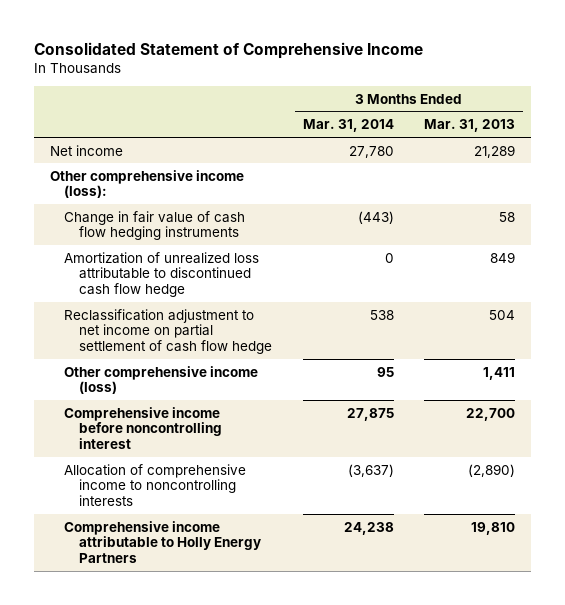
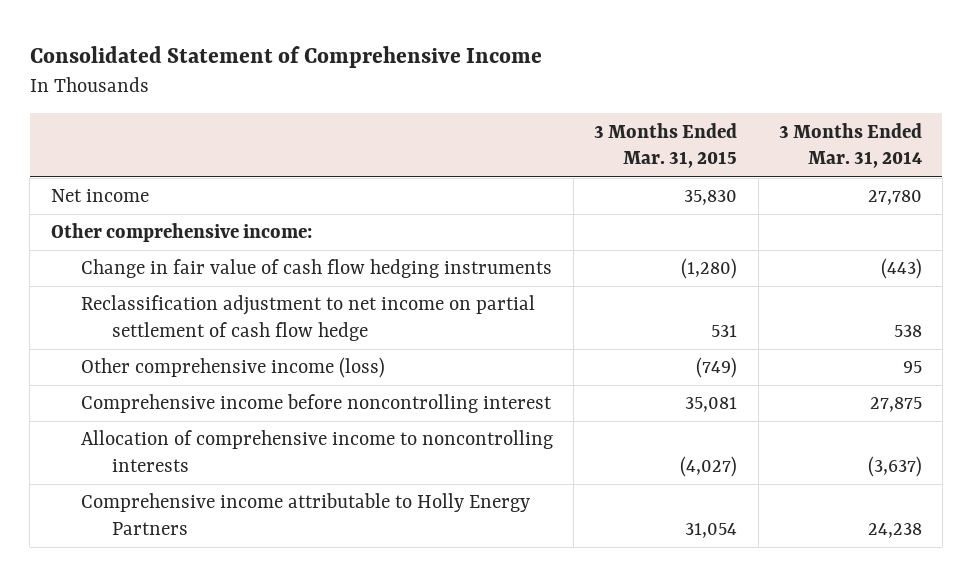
- | 3 Months Ended Mar. 31, 2014 | 3 Months Ended Mar. 31, 2013
+ | 3 Months Ended Mar. 31, 2015 | 3 Months Ended Mar. 31, 2014
- Other comprehensive income (loss):
+ Other comprehensive income:
- Amortization of unrealized loss attributable to discontinued cash flow hedge | 0 | 849

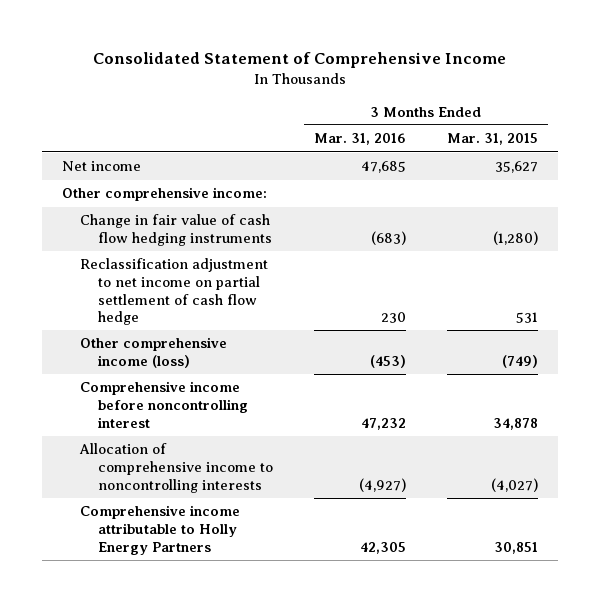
- | 3 Months Ended Mar. 31, 2015 | 3 Months Ended Mar. 31, 2014
+ | 3 Months Ended Mar. 31, 2016 | 3 Months Ended Mar. 31, 2015
- Net income | 35,830 | 27,780
+ Net income | 47,685 | 35,627
- Comprehensive income before noncontrolling interest | 35,081 | 27,875
+ Comprehensive income before noncontrolling interest | 47,232 | 34,878
- Comprehensive income attributable to Holly Energy Partners | 31,054 | 24,238
+ Comprehensive income attributable to Holly Energy Partners | 42,305 | 30,851

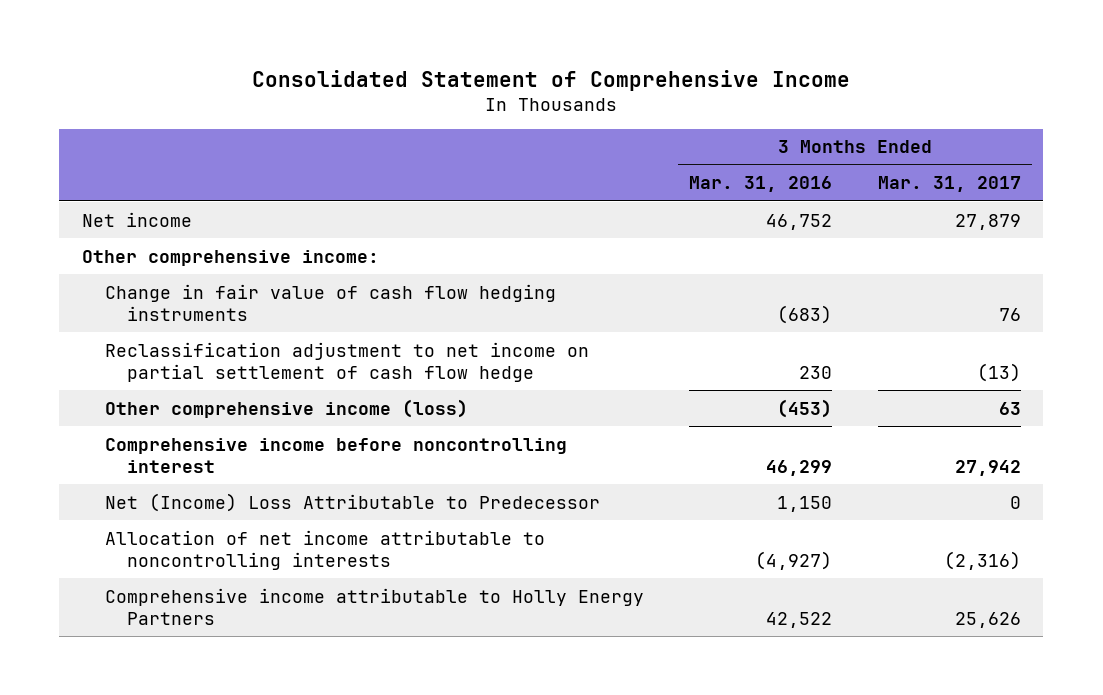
- | 3 Months Ended Mar. 31, 2016 | 3 Months Ended Mar. 31, 2015
+ | 3 Months Ended Mar. 31, 2016 | 3 Months Ended Mar. 31, 2017
- Net income | 47,685 | 35,627
+ Net income | 46,752 | 27,879
- Comprehensive income before noncontrolling interest | 47,232 | 34,878
- Allocation of comprehensive income to noncontrolling interests | (4,927) | (4,027)
- Comprehensive income attributable to Holly Energy Partners | 42,305 | 30,851
+ Comprehensive income before noncontrolling interest | 46,299 | 27,942
+ Net (Income) Loss Attributable to Predecessor | 1,150 | 0
+ Allocation of net income attributable to noncontrolling interests | (4,927) | (2,316)
+ Comprehensive income attributable to Holly Energy Partners | 42,522 | 25,626

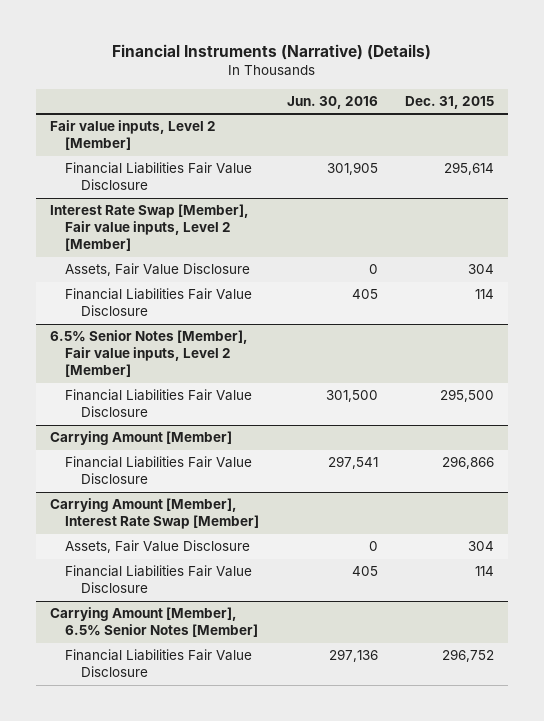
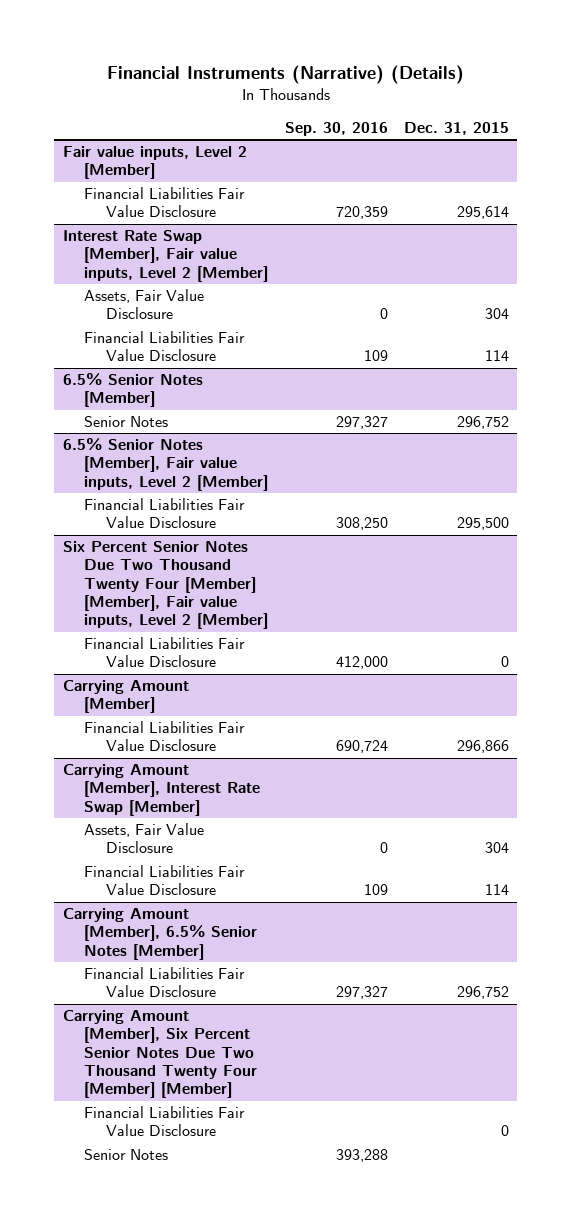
- | Jun. 30, 2016 | Dec. 31, 2015
+ | Sep. 30, 2016 | Dec. 31, 2015
+ 6.5% Senior Notes [Member]
+ Senior Notes | 297,327 | 296,752
+ Six Percent Senior Notes Due Two Thousand Twenty Four [Member] [Member], Fair value inputs, Level 2 [Member]
+ Financial Liabilities Fair Value Disclosure | 412,000 | 0
+ Carrying Amount [Member], Six Percent Senior Notes Due Two Thousand Twenty Four [Member] [Member]
+ Financial Liabilities Fair Value Disclosure | | 0
+ Senior Notes | 393,288 |

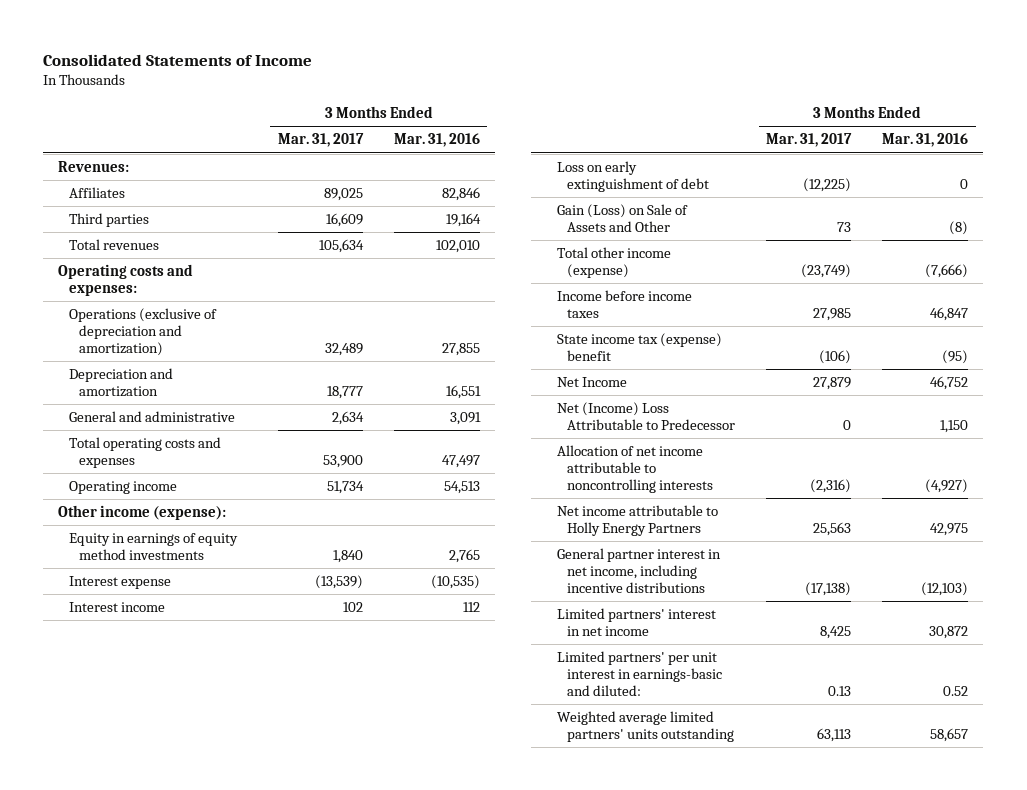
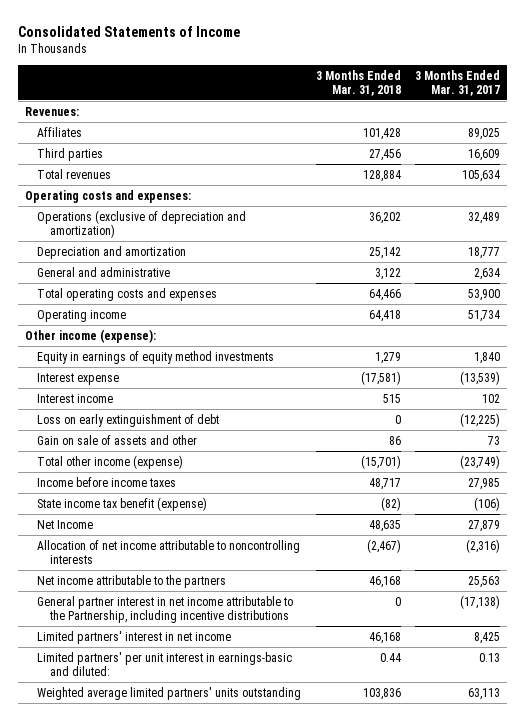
- | 3 Months Ended Mar. 31, 2017 | 3 Months Ended Mar. 31, 2016
+ | 3 Months Ended Mar. 31, 2018 | 3 Months Ended Mar. 31, 2017
- Gain (Loss) on Sale of Assets and Other | 73 | (8)
+ Gain on sale of assets and other | 86 | 73
- State income tax (expense) benefit | (106) | (95)
+ State income tax benefit (expense) | (82) | (106)
- Net (Income) Loss Attributable to Predecessor | 0 | 1,150
- Net income attributable to Holly Energy Partners | 25,563 | 42,975
- General partner interest in net income, including incentive distributions | (17,138) | (12,103)
+ Net income attributable to the partners | 46,168 | 25,563
+ General partner interest in net income attributable to the Partnership, including incentive distributions | 0 | (17,138)

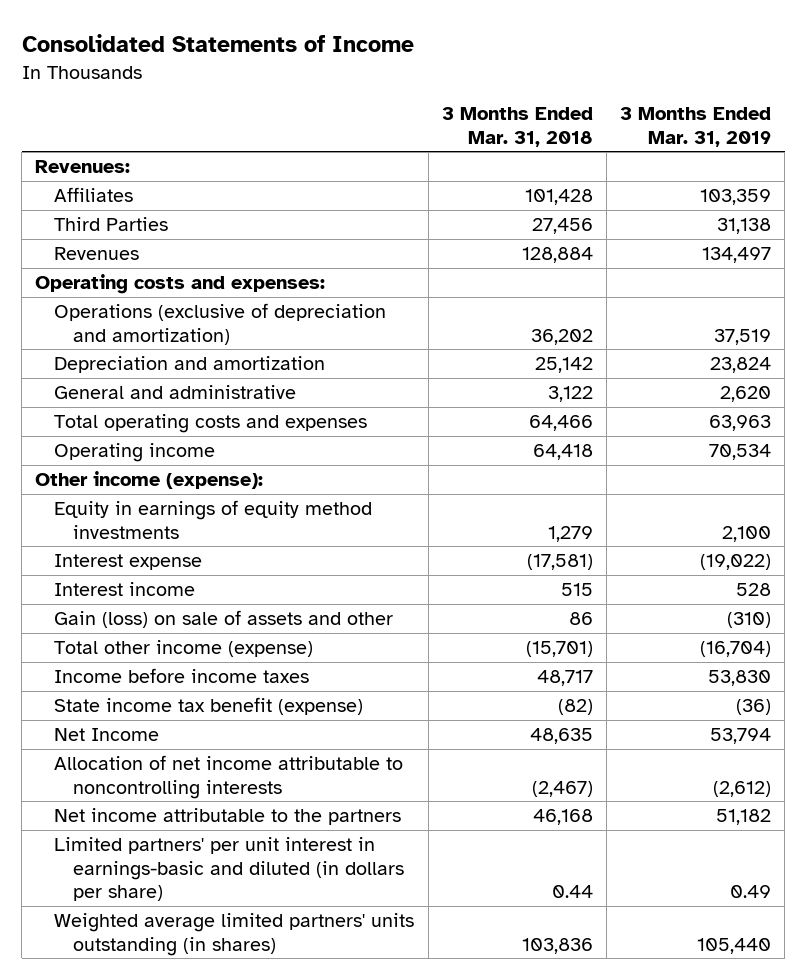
- | 3 Months Ended Mar. 31, 2018 | 3 Months Ended Mar. 31, 2017
+ | 3 Months Ended Mar. 31, 2018 | 3 Months Ended Mar. 31, 2019
- Third parties | 27,456 | 16,609
- Total revenues | 128,884 | 105,634
+ Third Parties | 27,456 | 31,138
+ Revenues | 128,884 | 134,497
- Loss on early extinguishment of debt | 0 | (12,225)
- Gain on sale of assets and other | 86 | 73
+ Gain (loss) on sale of assets and other | 86 | (310)
- General partner interest in net income attributable to the Partnership, including incentive distributions | 0 | (17,138)
- Limited partners' interest in net income | 46,168 | 8,425
- Limited partners' per unit interest in earnings-basic and diluted: | 0.44 | 0.13
- Weighted average limited partners' units outstanding | 103,836 | 63,113
+ Limited partners' per unit interest in earnings-basic and diluted (in dollars per share) | 0.44 | 0.49
+ Weighted average limited partners' units outstanding (in shares) | 103,836 | 105,440

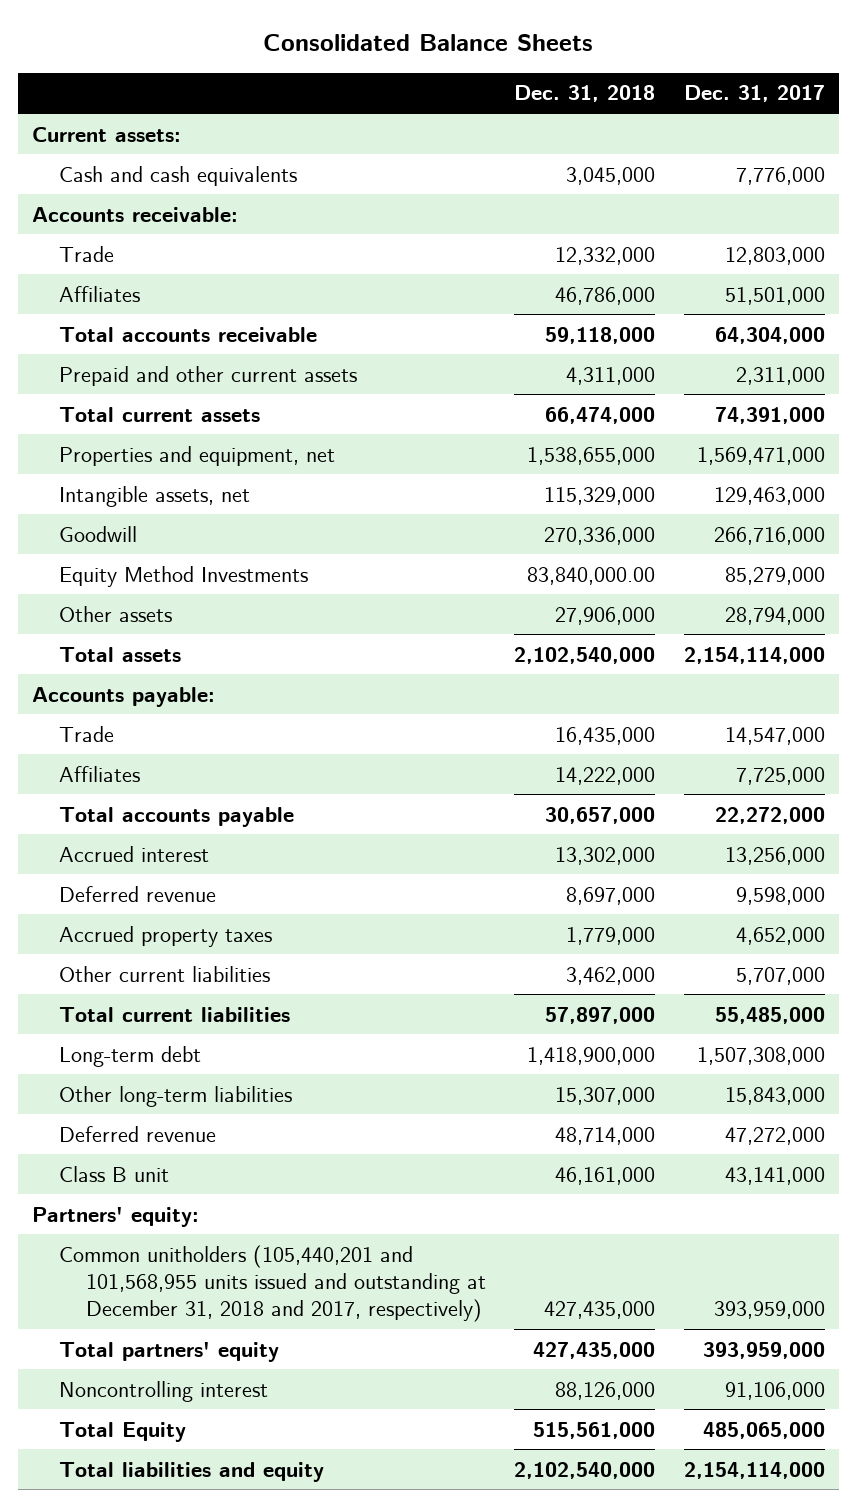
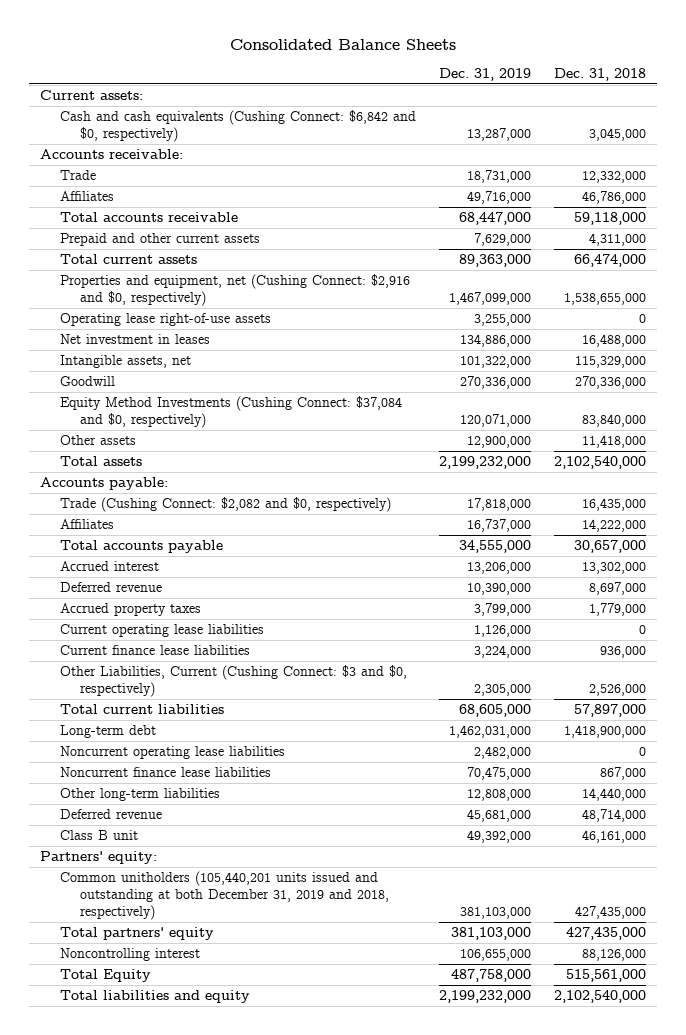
- | Dec. 31, 2018 | Dec. 31, 2017
+ | Dec. 31, 2019 | Dec. 31, 2018
- Cash and cash equivalents | 3,045,000 | 7,776,000
+ Cash and cash equivalents (Cushing Connect: $6,842 and $0, respectively) | 13,287,000 | 3,045,000
- Properties and equipment, net | 1,538,655,000 | 1,569,471,000
+ Properties and equipment, net (Cushing Connect: $2,916 and $0, respectively) | 1,467,099,000 | 1,538,655,000
+ Operating lease right-of-use assets | 3,255,000 | 0
+ Net investment in leases | 134,886,000 | 16,488,000
- Equity Method Investments | 83,840,000.00 | 85,279,000
- Other assets | 27,906,000 | 28,794,000
+ Equity Method Investments (Cushing Connect: $37,084 and $0, respectively) | 120,071,000 | 83,840,000
+ Other assets | 12,900,000 | 11,418,000
- Trade | 16,435,000 | 14,547,000
+ Trade (Cushing Connect: $2,082 and $0, respectively) | 17,818,000 | 16,435,000
- Other current liabilities | 3,462,000 | 5,707,000
+ Current operating lease liabilities | 1,126,000 | 0
+ Current finance lease liabilities | 3,224,000 | 936,000
+ Other Liabilities, Current (Cushing Connect: $3 and $0, respectively) | 2,305,000 | 2,526,000
- Other long-term liabilities | 15,307,000 | 15,843,000
+ Noncurrent operating lease liabilities | 2,482,000 | 0
+ Noncurrent finance lease liabilities | 70,475,000 | 867,000
+ Other long-term liabilities | 12,808,000 | 14,440,000
- Common unitholders (105,440,201 and 101,568,955 units issued and outstanding at December 31, 2018 and 2017, respectively) | 427,435,000 | 393,959,000
+ Common unitholders (105,440,201 units issued and outstanding at both December 31, 2019 and 2018, respectively) | 381,103,000 | 427,435,000

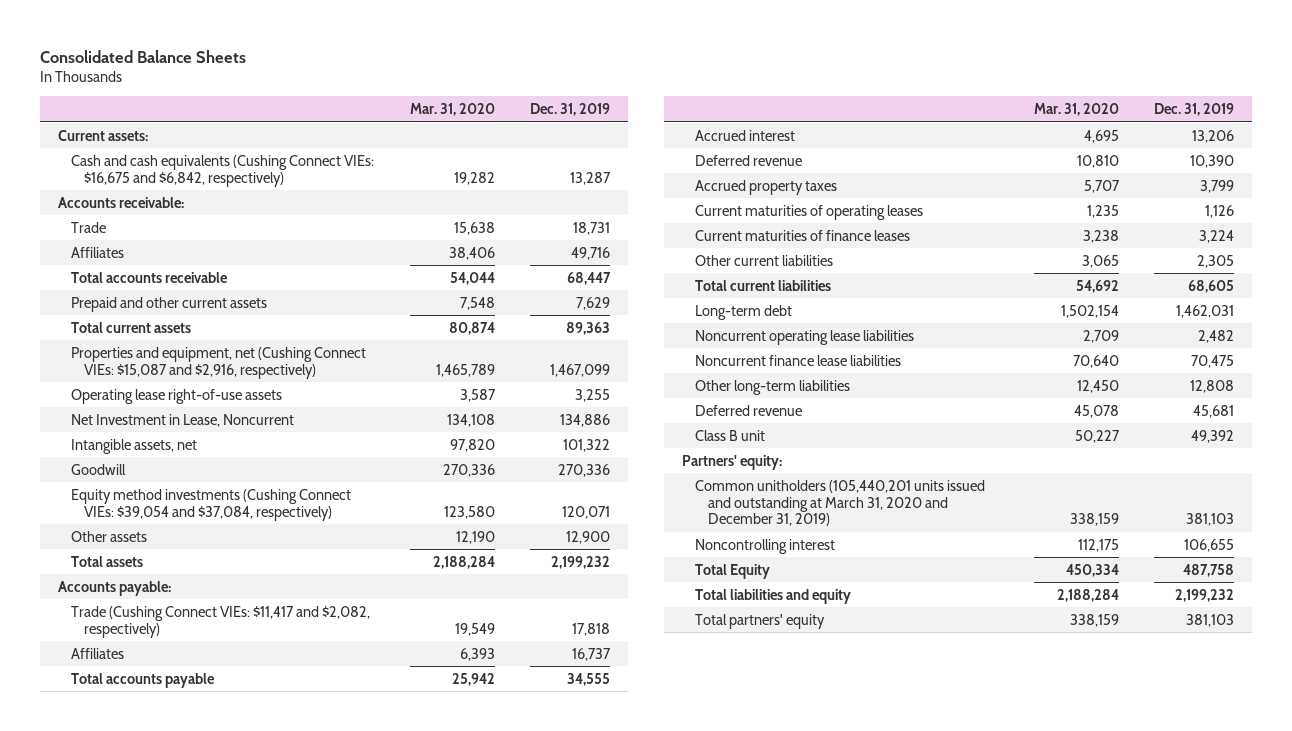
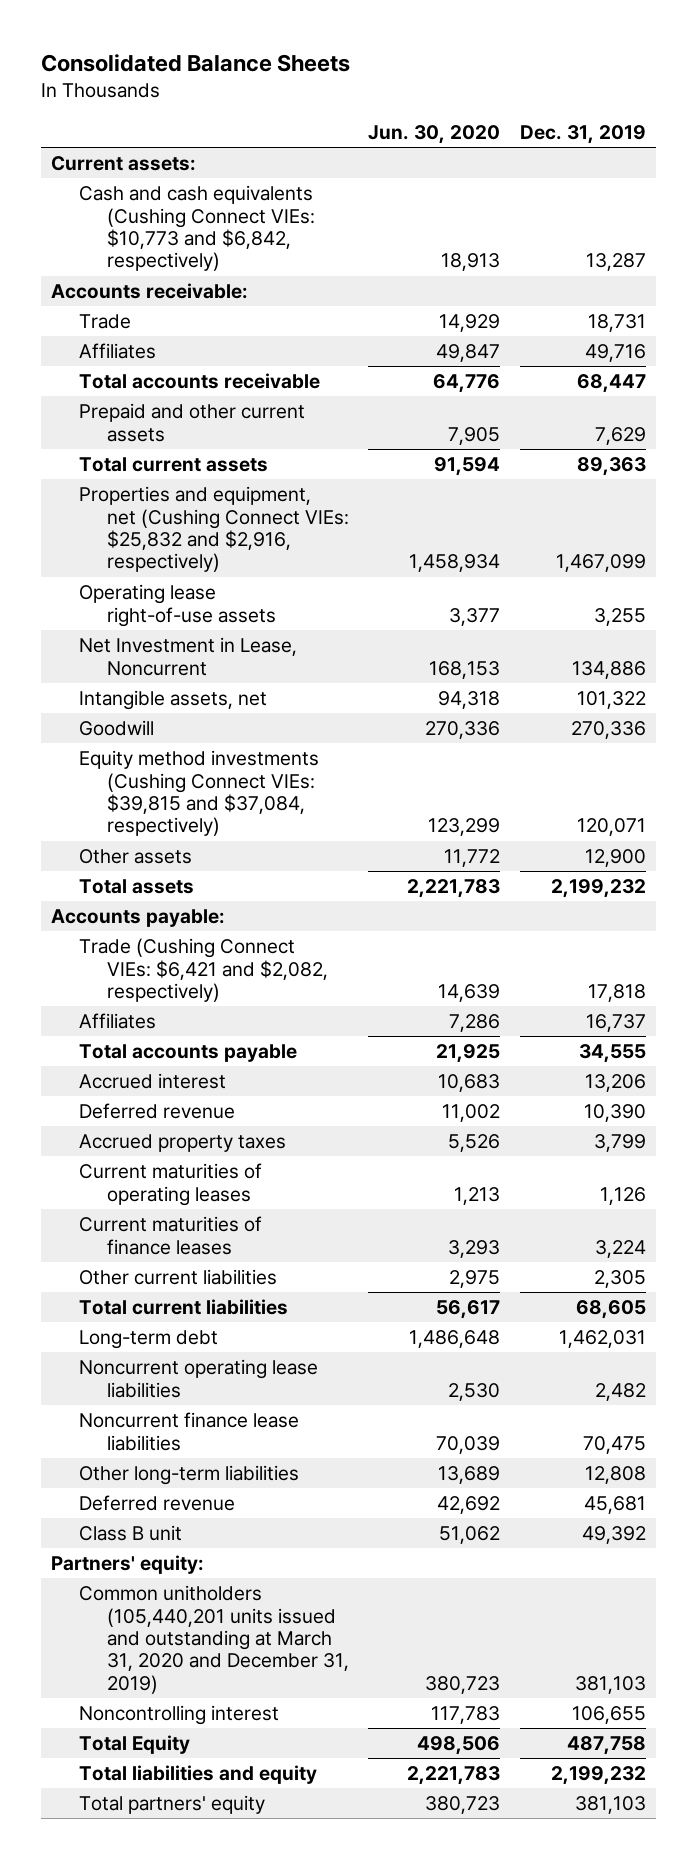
- | Mar. 31, 2020 | Dec. 31, 2019
+ | Jun. 30, 2020 | Dec. 31, 2019
- Cash and cash equivalents (Cushing Connect VIEs: $16,675 and $6,842, respectively) | 19,282 | 13,287
+ Cash and cash equivalents (Cushing Connect VIEs: $10,773 and $6,842, respectively) | 18,913 | 13,287
- Properties and equipment, net (Cushing Connect VIEs: $15,087 and $2,916, respectively) | 1,465,789 | 1,467,099
+ Properties and equipment, net (Cushing Connect VIEs: $25,832 and $2,916, respectively) | 1,458,934 | 1,467,099
- Equity method investments (Cushing Connect VIEs: $39,054 and $37,084, respectively) | 123,580 | 120,071
+ Equity method investments (Cushing Connect VIEs: $39,815 and $37,084, respectively) | 123,299 | 120,071
- Trade (Cushing Connect VIEs: $11,417 and $2,082, respectively) | 19,549 | 17,818
+ Trade (Cushing Connect VIEs: $6,421 and $2,082, respectively) | 14,639 | 17,818

